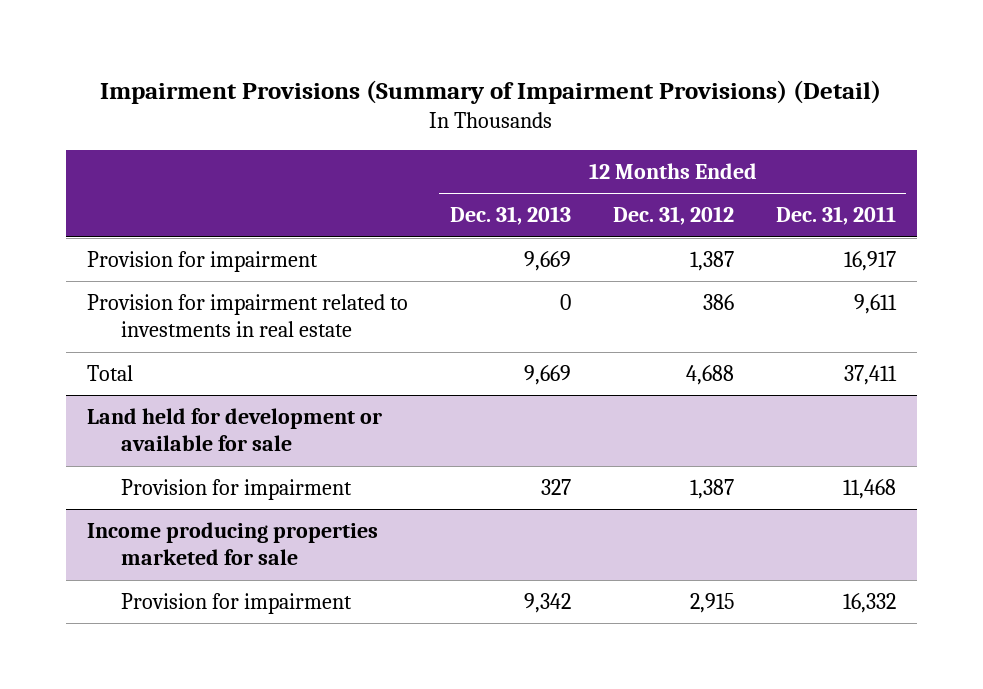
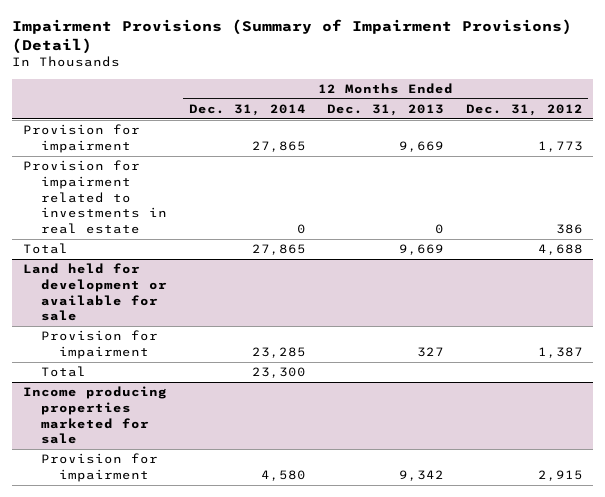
- | 12 Months Ended Dec. 31, 2013 | 12 Months Ended Dec. 31, 2012 | 12 Months Ended Dec. 31, 2011
+ | 12 Months Ended Dec. 31, 2014 | 12 Months Ended Dec. 31, 2013 | 12 Months Ended Dec. 31, 2012
- Provision for impairment | 9,669 | 1,387 | 16,917
+ Provision for impairment | 27,865 | 9,669 | 1,773
@ Land held for development or available for sale
+ Total | 23,300 | |

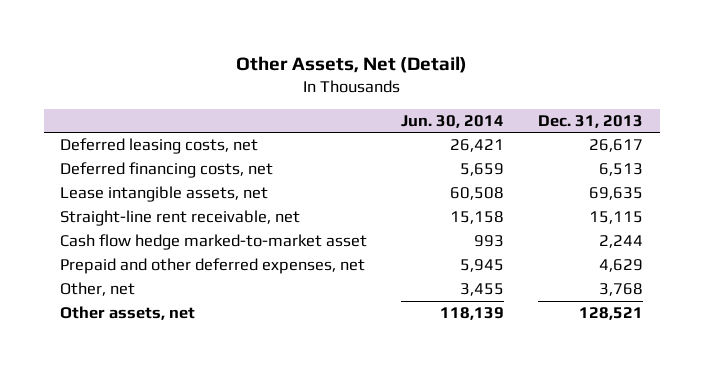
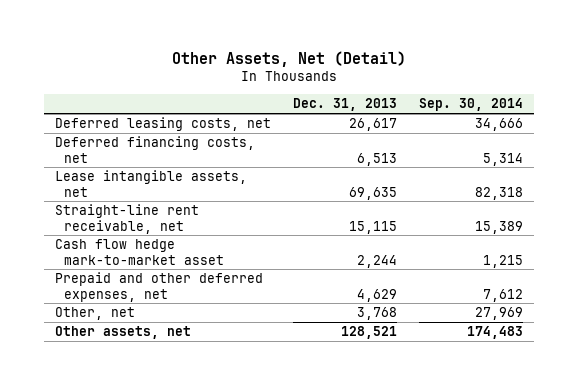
- | Jun. 30, 2014 | Dec. 31, 2013
+ | Dec. 31, 2013 | Sep. 30, 2014
- Cash flow hedge marked-to-market asset | 993 | 2,244
+ Cash flow hedge mark-to-market asset | 2,244 | 1,215

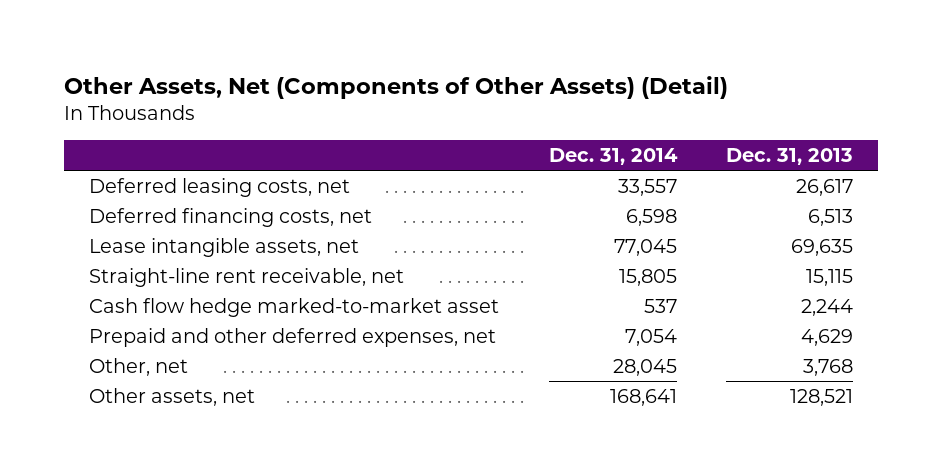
- Other Assets, Net (Detail)
+ Other Assets, Net (Components of Other Assets) (Detail)
- | Dec. 31, 2013 | Sep. 30, 2014
+ | Dec. 31, 2014 | Dec. 31, 2013
- Cash flow hedge mark-to-market asset | 2,244 | 1,215
+ Cash flow hedge marked-to-market asset | 537 | 2,244

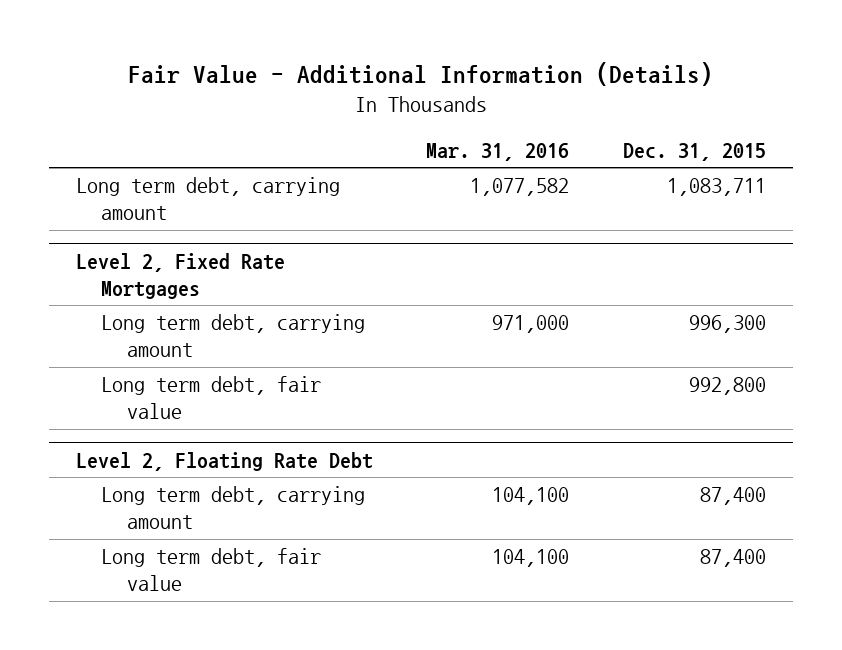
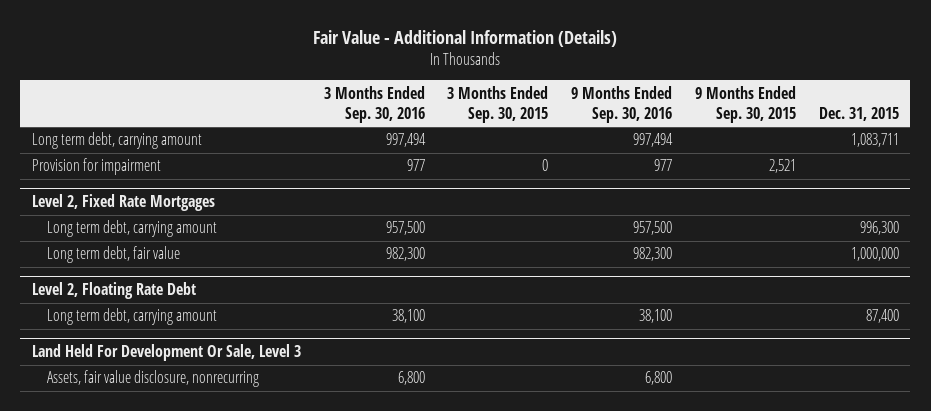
- | Mar. 31, 2016 | Dec. 31, 2015
+ | 3 Months Ended Sep. 30, 2016 | 3 Months Ended Sep. 30, 2015 | 9 Months Ended Sep. 30, 2016 | 9 Months Ended Sep. 30, 2015 | Dec. 31, 2015
+ Provision for impairment | 977 | 0 | 977 | 2,521 |
@ Level 2, Fixed Rate Mortgages
- Long term debt, fair value | | 992,800
+ Long term debt, fair value | 982,300 | | 982,300 | | 1,000,000
@ Level 2, Floating Rate Debt
- Long term debt, fair value | 104,100 | 87,400
+ Land Held For Development Or Sale, Level 3
+ Assets, fair value disclosure, nonrecurring | 6,800 | | 6,800 | |

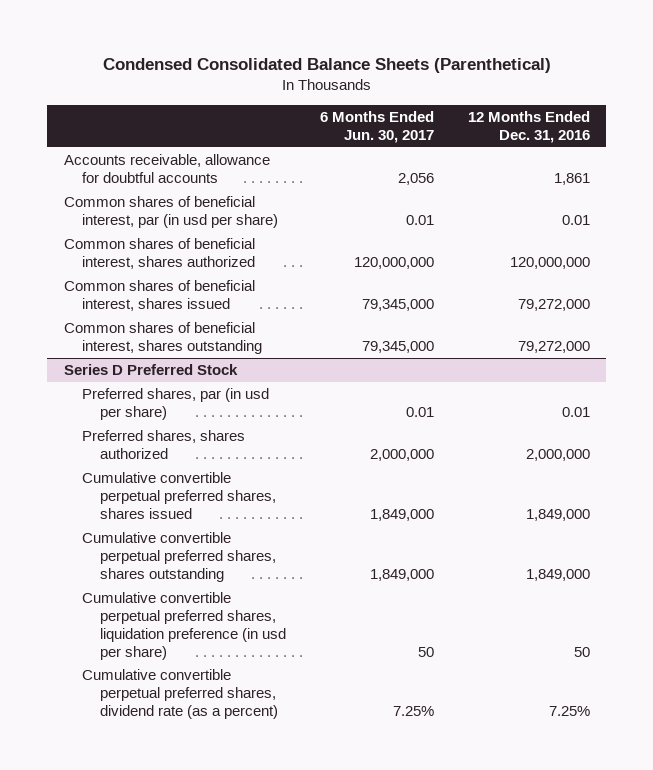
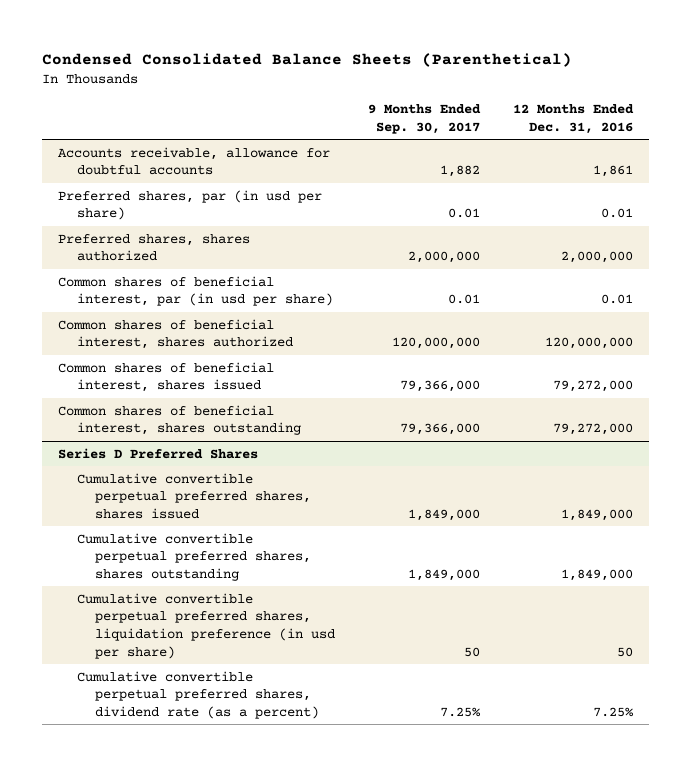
- | 6 Months Ended Jun. 30, 2017 | 12 Months Ended Dec. 31, 2016
+ | 9 Months Ended Sep. 30, 2017 | 12 Months Ended Dec. 31, 2016
+ Preferred shares, par (in usd per share) | 0.01 | 0.01
+ Preferred shares, shares authorized | 2,000,000 | 2,000,000
- Series D Preferred Stock
- Preferred shares, par (in usd per share) | 0.01 | 0.01
- Preferred shares, shares authorized | 2,000,000 | 2,000,000
+ Series D Preferred Shares

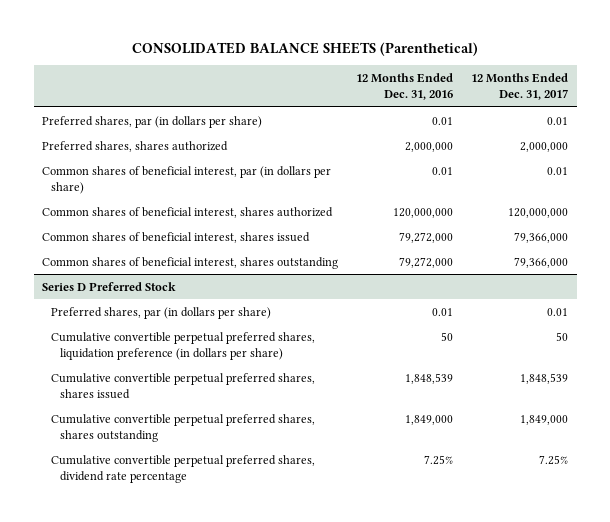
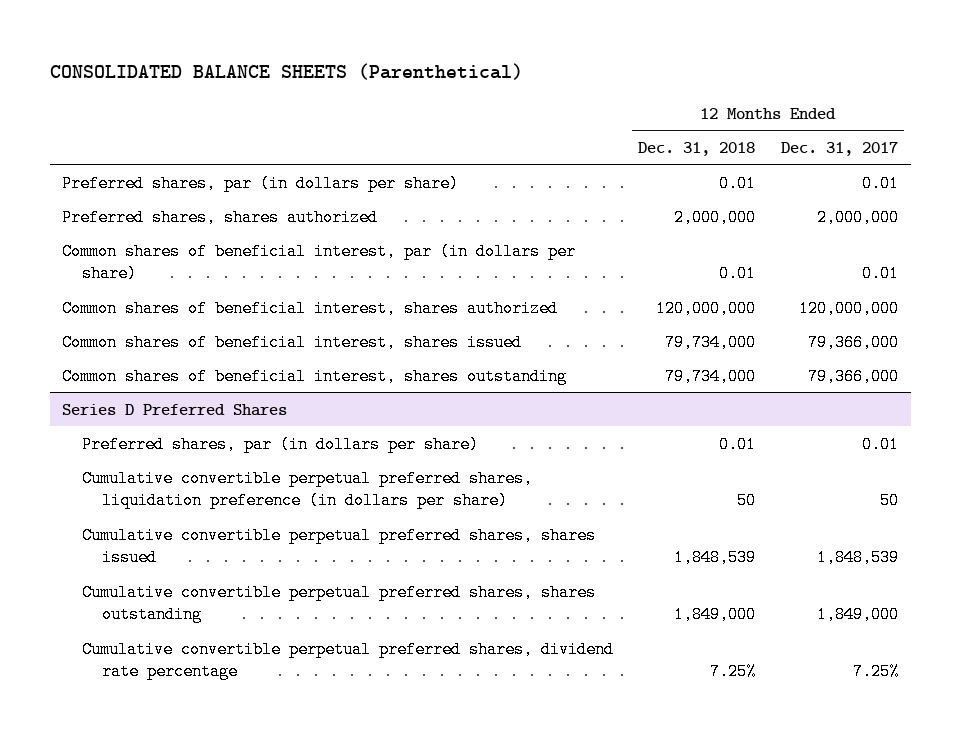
- | 12 Months Ended Dec. 31, 2016 | 12 Months Ended Dec. 31, 2017
+ | 12 Months Ended Dec. 31, 2018 | 12 Months Ended Dec. 31, 2017
- Series D Preferred Stock
+ Series D Preferred Shares

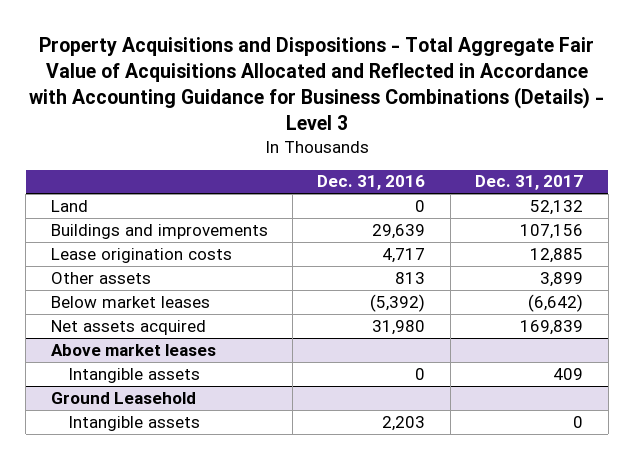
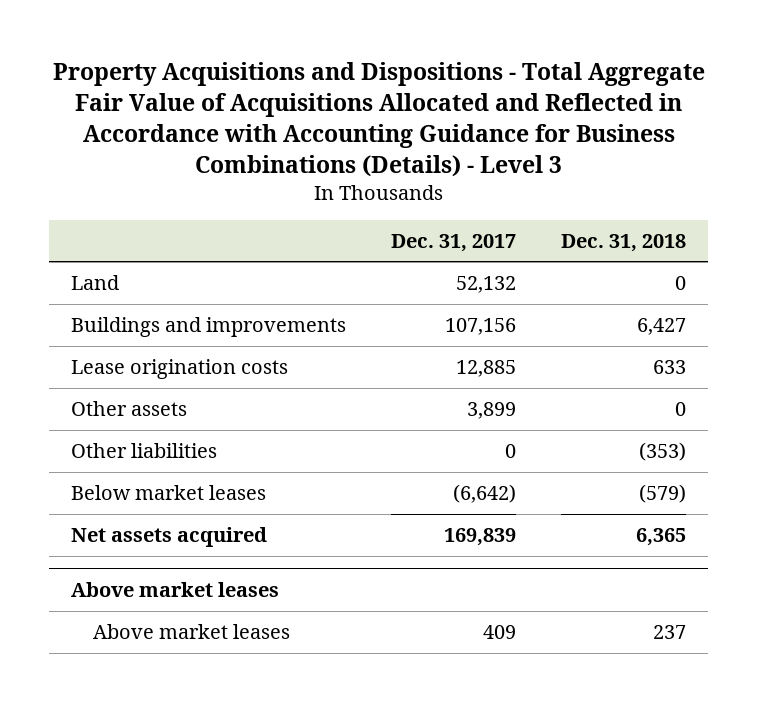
- | Dec. 31, 2016 | Dec. 31, 2017
+ | Dec. 31, 2017 | Dec. 31, 2018
+ Other liabilities | 0 | (353)
@ Above market leases
- Intangible assets | 0 | 409
- Ground Leasehold
- Intangible assets | 2,203 | 0
@ Above market leases
+ Above market leases | 409 | 237

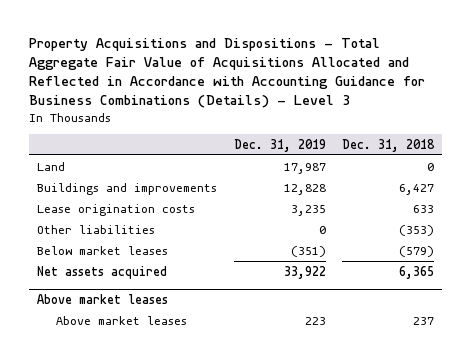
- | Dec. 31, 2017 | Dec. 31, 2018
+ | Dec. 31, 2019 | Dec. 31, 2018
- Other assets | 3,899 | 0

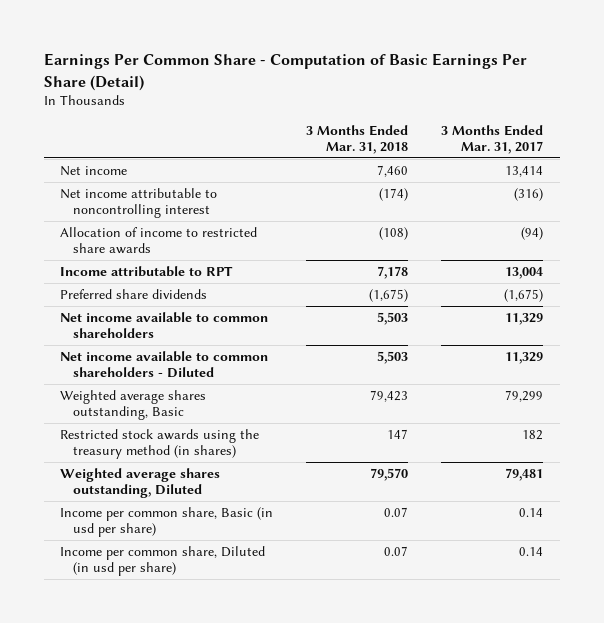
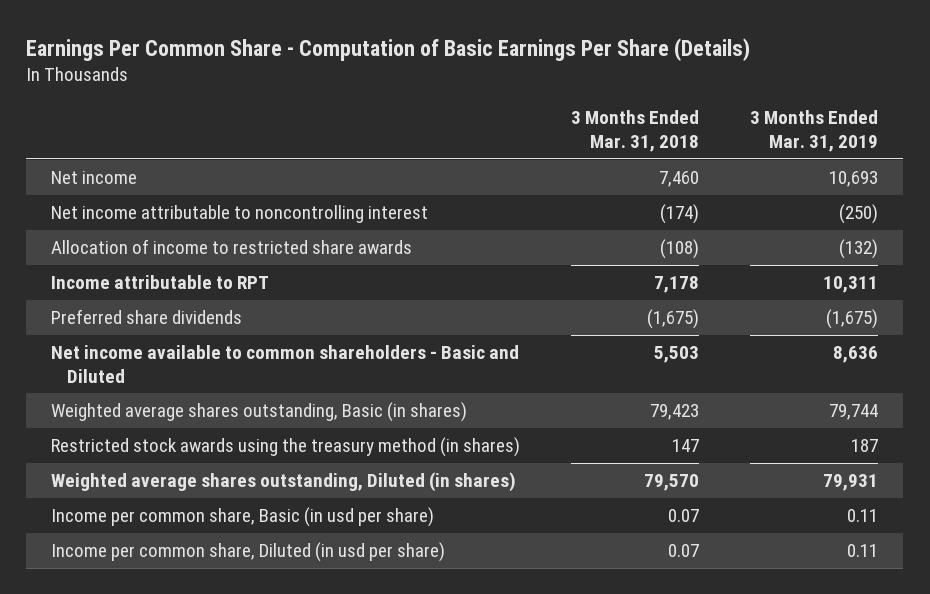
- Earnings Per Common Share - Computation of Basic Earnings Per Share (Detail)
+ Earnings Per Common Share - Computation of Basic Earnings Per Share (Details)
- | 3 Months Ended Mar. 31, 2018 | 3 Months Ended Mar. 31, 2017
+ | 3 Months Ended Mar. 31, 2018 | 3 Months Ended Mar. 31, 2019
- Net income available to common shareholders | 5,503 | 11,329
- Net income available to common shareholders - Diluted | 5,503 | 11,329
- Weighted average shares outstanding, Basic | 79,423 | 79,299
+ Net income available to common shareholders - Basic and Diluted | 5,503 | 8,636
+ Weighted average shares outstanding, Basic (in shares) | 79,423 | 79,744
- Weighted average shares outstanding, Diluted | 79,570 | 79,481
+ Weighted average shares outstanding, Diluted (in shares) | 79,570 | 79,931

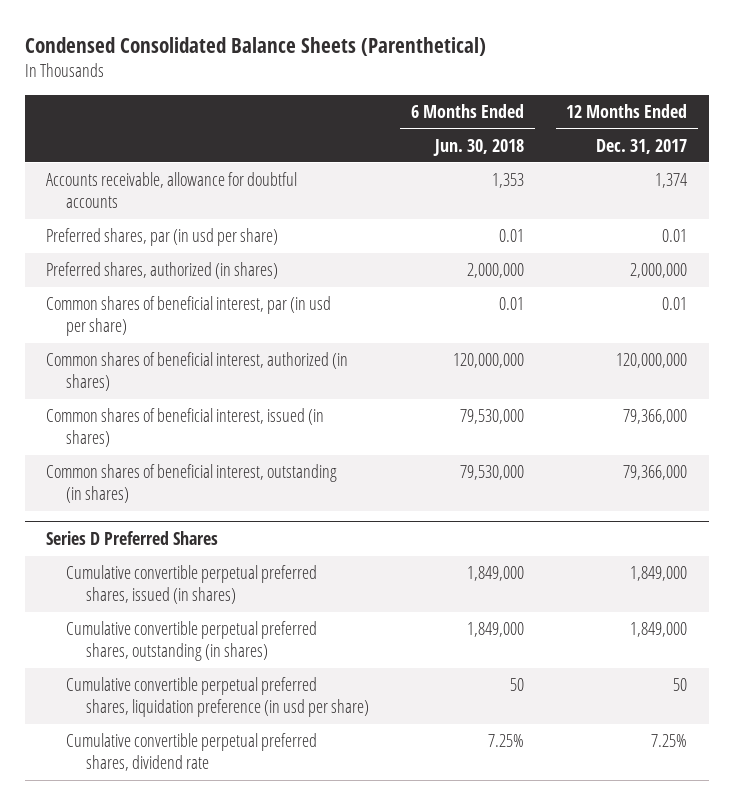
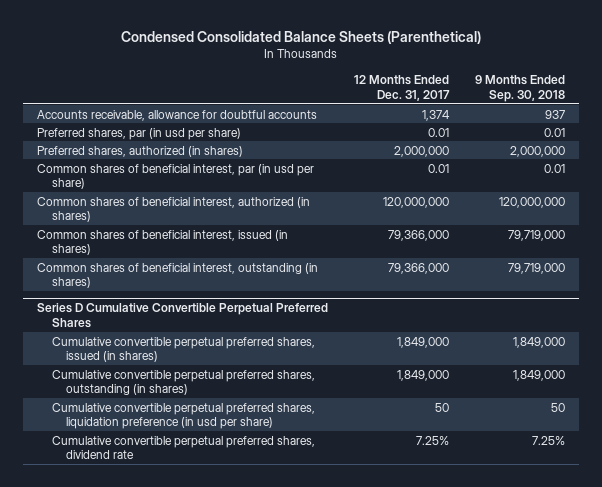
- | 6 Months Ended Jun. 30, 2018 | 12 Months Ended Dec. 31, 2017
+ | 12 Months Ended Dec. 31, 2017 | 9 Months Ended Sep. 30, 2018
- Series D Preferred Shares
+ Series D Cumulative Convertible Perpetual Preferred Shares

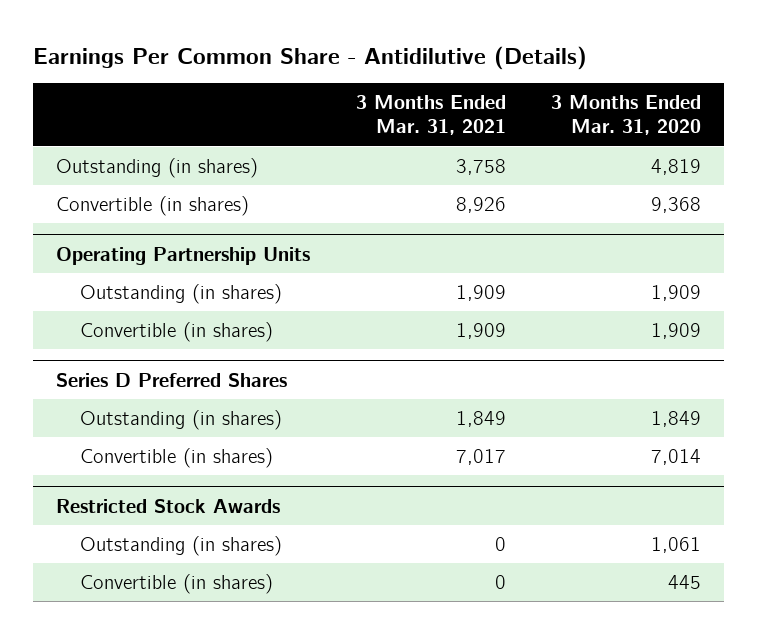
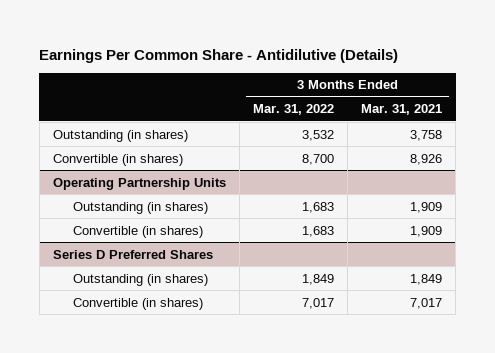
- | 3 Months Ended Mar. 31, 2021 | 3 Months Ended Mar. 31, 2020
+ | 3 Months Ended Mar. 31, 2022 | 3 Months Ended Mar. 31, 2021
- Restricted Stock Awards
- Outstanding (in shares) | 0 | 1,061
- Convertible (in shares) | 0 | 445

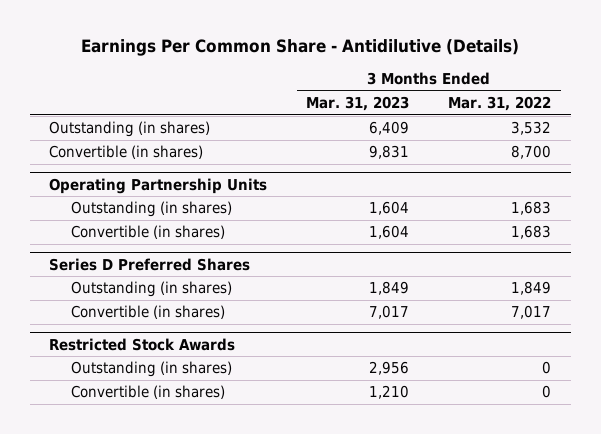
- | 3 Months Ended Mar. 31, 2022 | 3 Months Ended Mar. 31, 2021
+ | 3 Months Ended Mar. 31, 2023 | 3 Months Ended Mar. 31, 2022
+ Restricted Stock Awards
+ Outstanding (in shares) | 2,956 | 0
+ Convertible (in shares) | 1,210 | 0

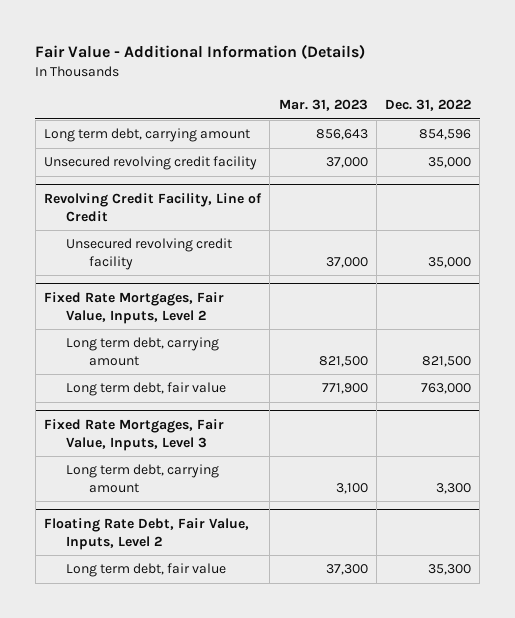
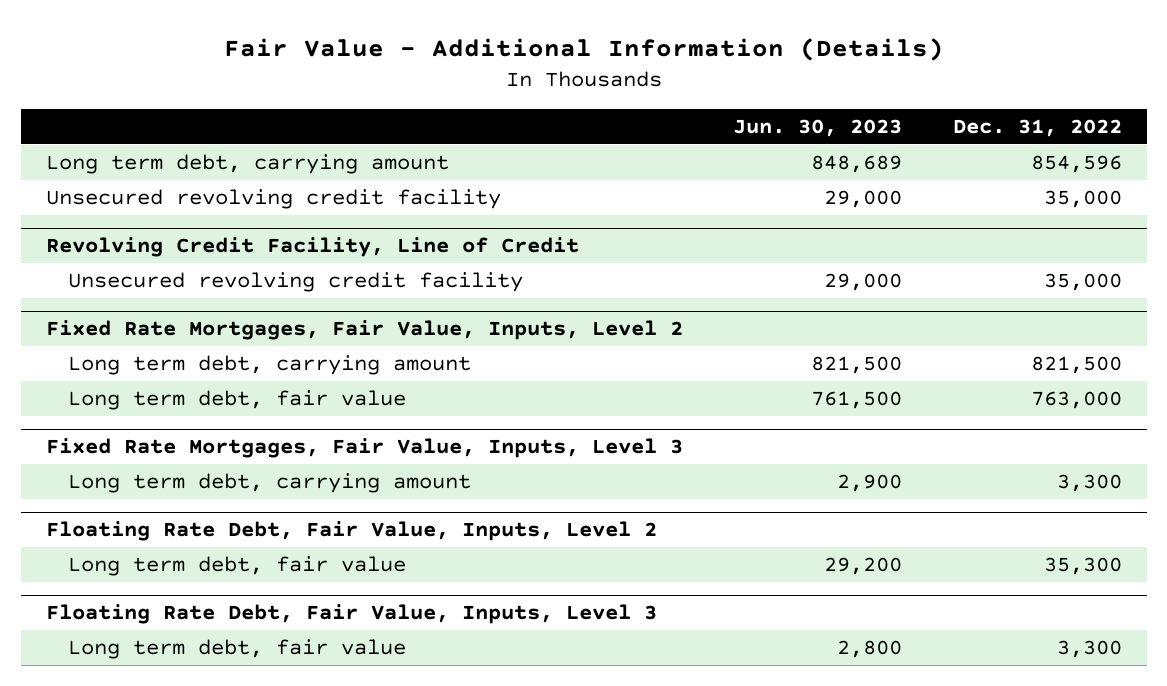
- | Mar. 31, 2023 | Dec. 31, 2022
+ | Jun. 30, 2023 | Dec. 31, 2022
+ Floating Rate Debt, Fair Value, Inputs, Level 3
+ Long term debt, fair value | 2,800 | 3,300

